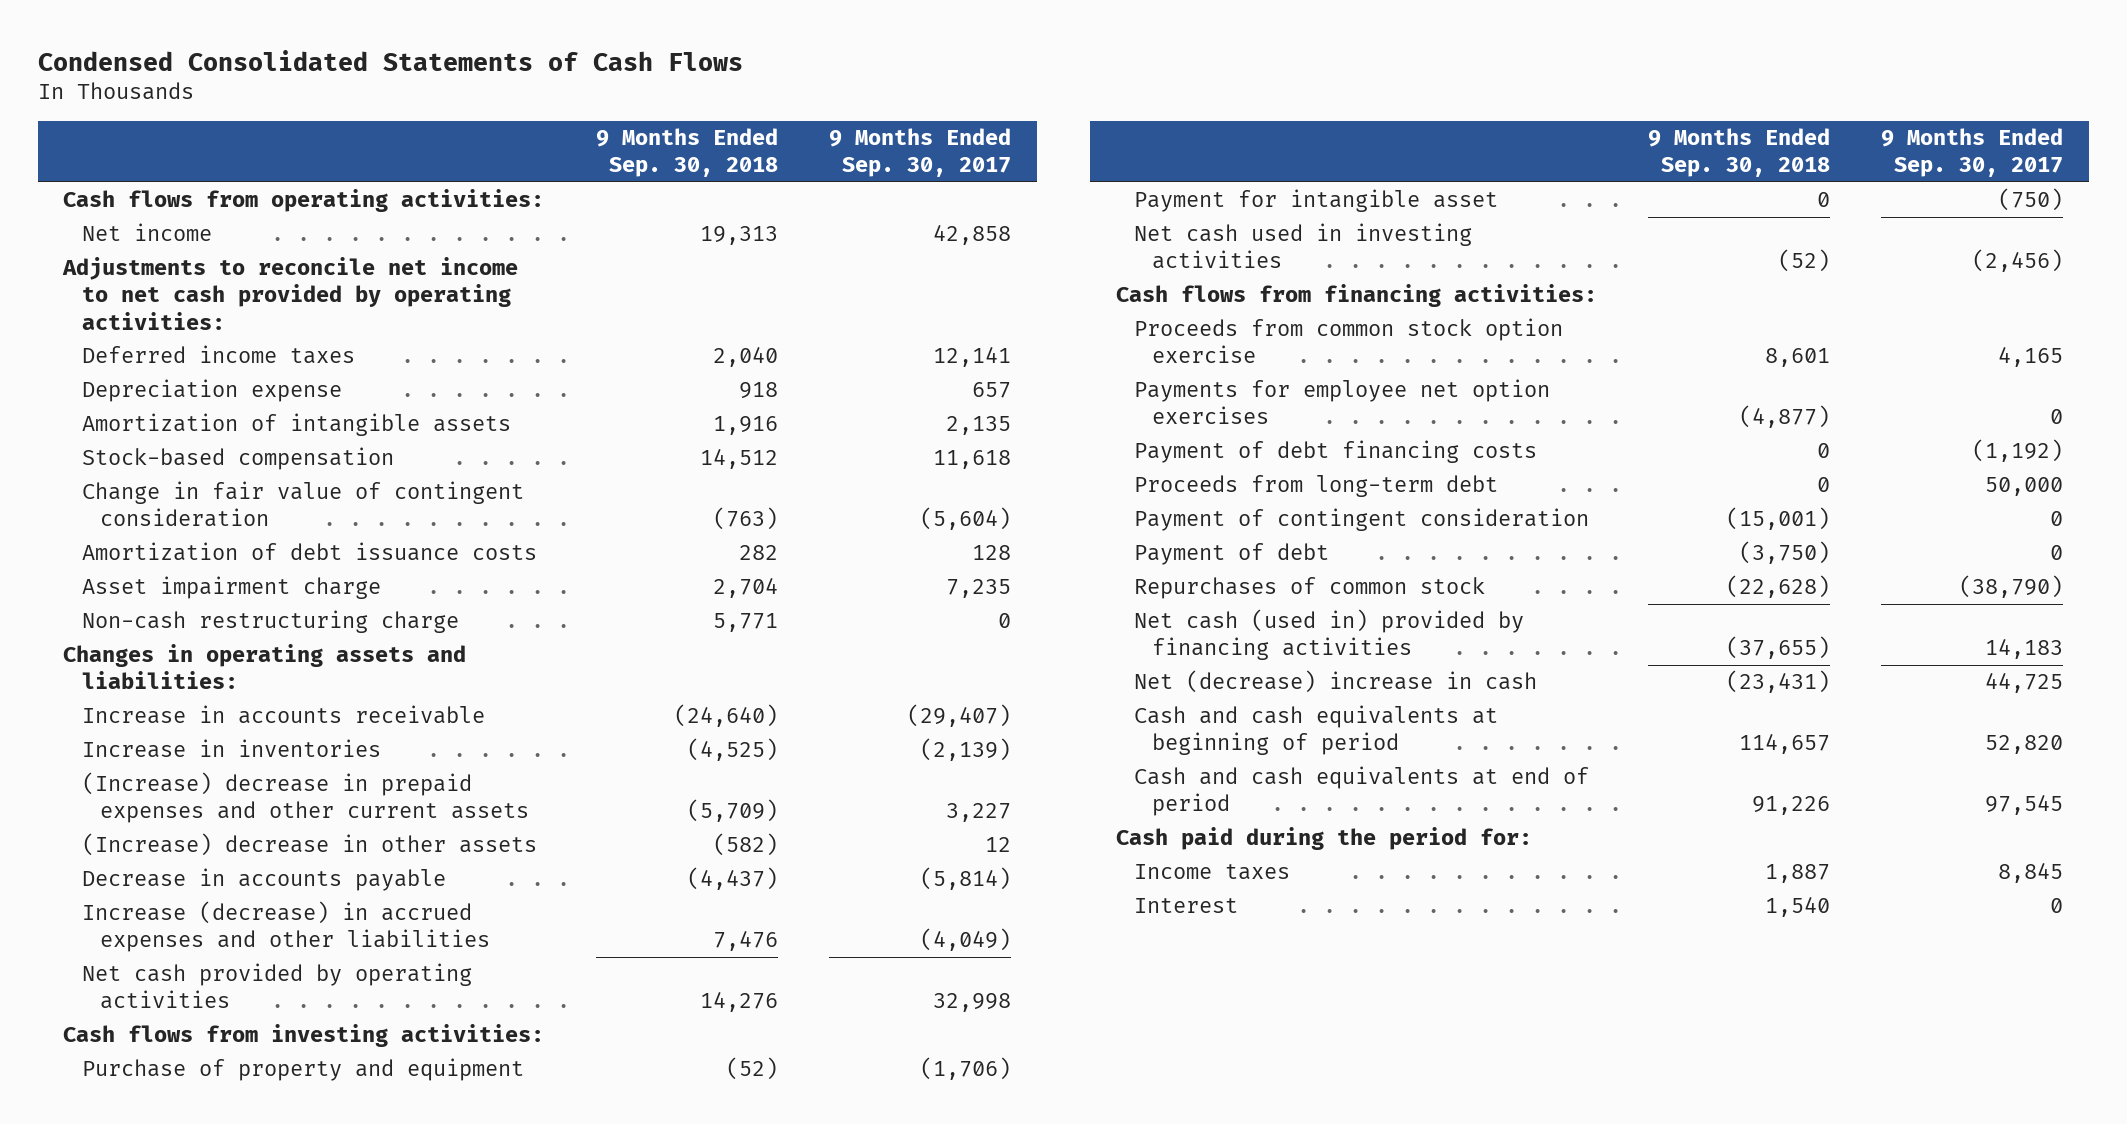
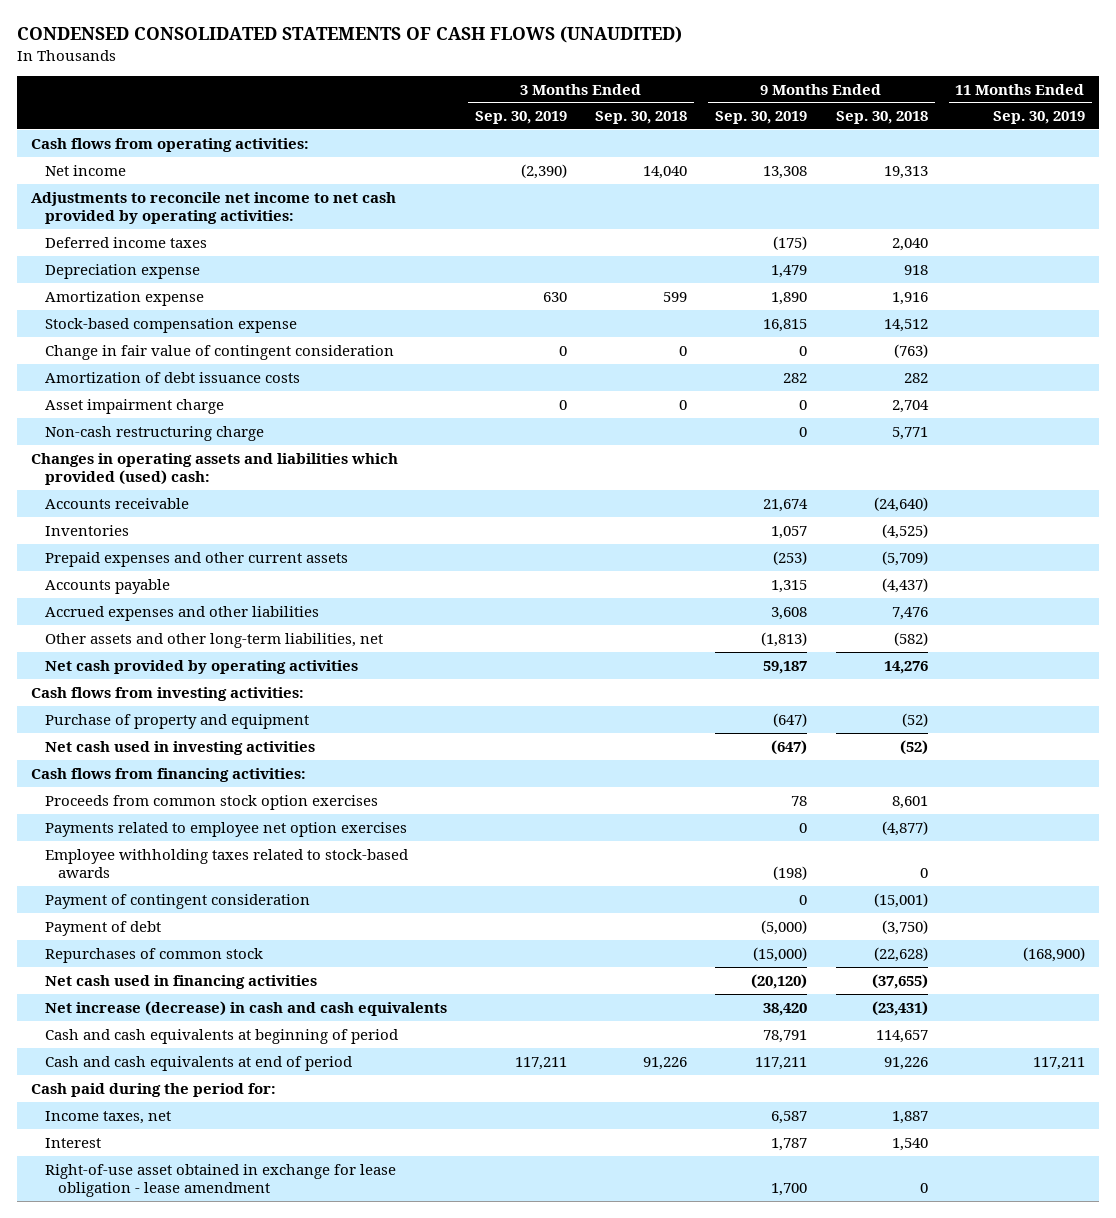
- Condensed Consolidated Statements of Cash Flows
+ CONDENSED CONSOLIDATED STATEMENTS OF CASH FLOWS (UNAUDITED)
- | 9 Months Ended Sep. 30, 2018 | 9 Months Ended Sep. 30, 2017
+ | 3 Months Ended Sep. 30, 2019 | 3 Months Ended Sep. 30, 2018 | 9 Months Ended Sep. 30, 2019 | 9 Months Ended Sep. 30, 2018 | 11 Months Ended Sep. 30, 2019
- Amortization of intangible assets | 1,916 | 2,135
- Stock-based compensation | 14,512 | 11,618
+ Amortization expense | 630 | 599 | 1,890 | 1,916 |
+ Stock-based compensation expense | | | 16,815 | 14,512 |
- Changes in operating assets and liabilities:
- Increase in accounts receivable | (24,640) | (29,407)
- Increase in inventories | (4,525) | (2,139)
- (Increase) decrease in prepaid expenses and other current assets | (5,709) | 3,227
- (Increase) decrease in other assets | (582) | 12
- Decrease in accounts payable | (4,437) | (5,814)
- Increase (decrease) in accrued expenses and other liabilities | 7,476 | (4,049)
+ Changes in operating assets and liabilities which provided (used) cash:
+ Accounts receivable | | | 21,674 | (24,640) |
+ Inventories | | | 1,057 | (4,525) |
+ Prepaid expenses and other current assets | | | (253) | (5,709) |
+ Accounts payable | | | 1,315 | (4,437) |
+ Accrued expenses and other liabilities | | | 3,608 | 7,476 |
+ Other assets and other long-term liabilities, net | | | (1,813) | (582) |
- Payment for intangible asset | 0 | (750)
- Proceeds from common stock option exercise | 8,601 | 4,165
- Payments for employee net option exercises | (4,877) | 0
- Payment of debt financing costs | 0 | (1,192)
- Proceeds from long-term debt | 0 | 50,000
+ Proceeds from common stock option exercises | | | 78 | 8,601 |
+ Payments related to employee net option exercises | | | 0 | (4,877) |
+ Employee withholding taxes related to stock-based awards | | | (198) | 0 |
- Net cash (used in) provided by financing activities | (37,655) | 14,183
- Net (decrease) increase in cash | (23,431) | 44,725
+ Net cash used in financing activities | | | (20,120) | (37,655) |
+ Net increase (decrease) in cash and cash equivalents | | | 38,420 | (23,431) |
- Income taxes | 1,887 | 8,845
+ Income taxes, net | | | 6,587 | 1,887 |
+ Right-of-use asset obtained in exchange for lease obligation - lease amendment | | | 1,700 | 0 |

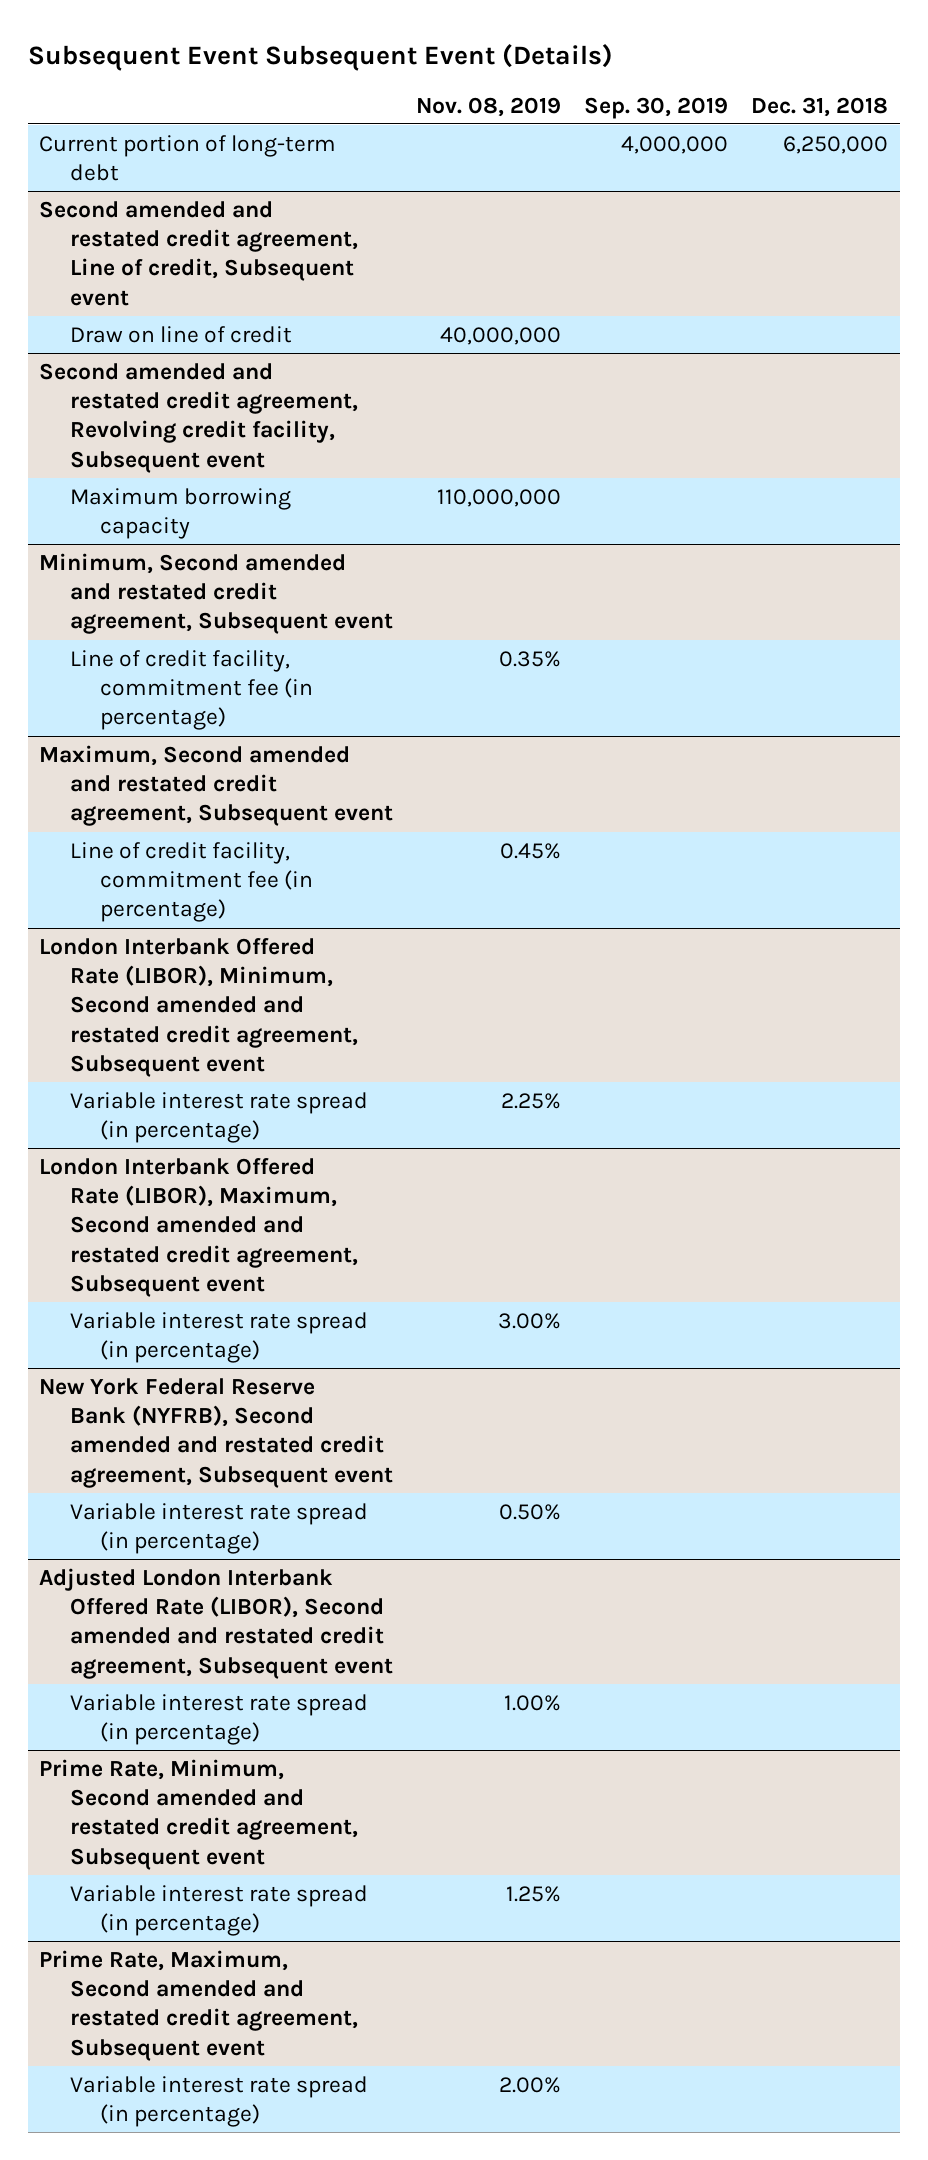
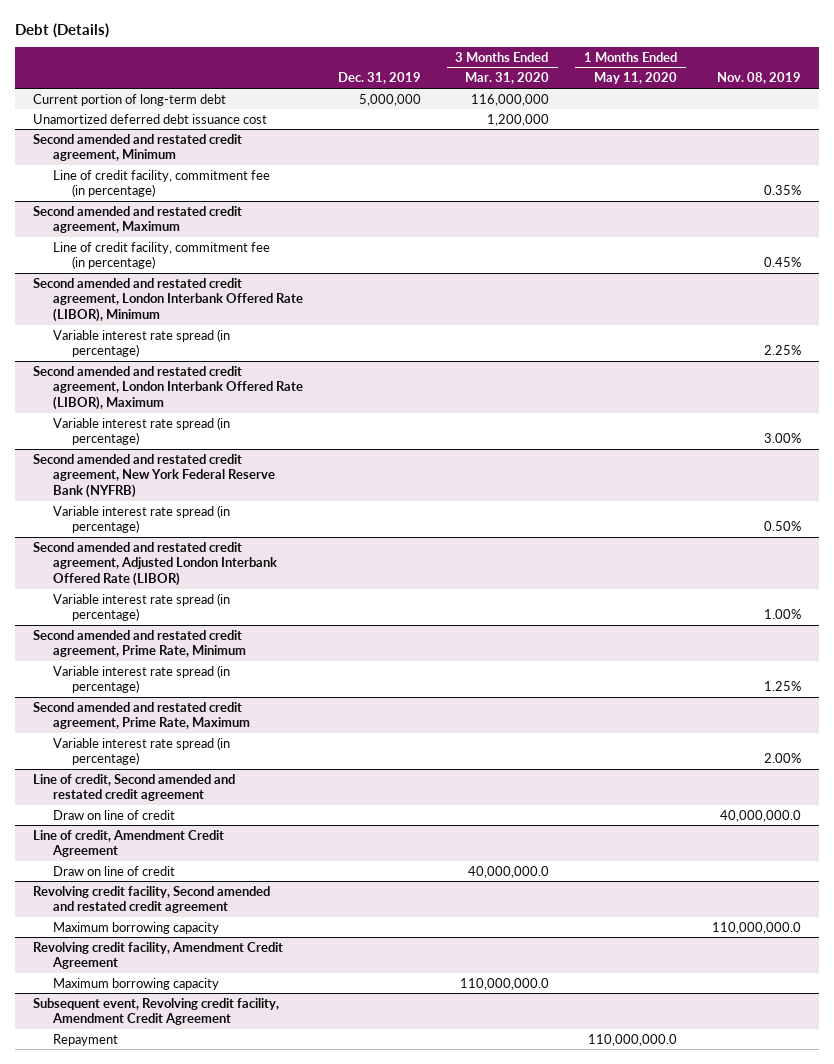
- Subsequent Event Subsequent Event (Details)
+ Debt (Details)
- | Nov. 08, 2019 | Sep. 30, 2019 | Dec. 31, 2018
+ | Dec. 31, 2019 | 3 Months Ended Mar. 31, 2020 | 1 Months Ended May 11, 2020 | Nov. 08, 2019
- Second amended and restated credit agreement, Line of credit, Subsequent event
- Draw on line of credit | 40,000,000 | |
- Second amended and restated credit agreement, Revolving credit facility, Subsequent event
- Maximum borrowing capacity | 110,000,000 | |
- Minimum, Second amended and restated credit agreement, Subsequent event
+ Unamortized deferred debt issuance cost | | 1,200,000 | |
+ Second amended and restated credit agreement, Minimum
- Maximum, Second amended and restated credit agreement, Subsequent event
+ Second amended and restated credit agreement, Maximum
- London Interbank Offered Rate (LIBOR), Minimum, Second amended and restated credit agreement, Subsequent event
+ Second amended and restated credit agreement, London Interbank Offered Rate (LIBOR), Minimum
- London Interbank Offered Rate (LIBOR), Maximum, Second amended and restated credit agreement, Subsequent event
+ Second amended and restated credit agreement, London Interbank Offered Rate (LIBOR), Maximum
- New York Federal Reserve Bank (NYFRB), Second amended and restated credit agreement, Subsequent event
+ Second amended and restated credit agreement, New York Federal Reserve Bank (NYFRB)
- Adjusted London Interbank Offered Rate (LIBOR), Second amended and restated credit agreement, Subsequent event
+ Second amended and restated credit agreement, Adjusted London Interbank Offered Rate (LIBOR)
- Prime Rate, Minimum, Second amended and restated credit agreement, Subsequent event
+ Second amended and restated credit agreement, Prime Rate, Minimum
- Prime Rate, Maximum, Second amended and restated credit agreement, Subsequent event
+ Second amended and restated credit agreement, Prime Rate, Maximum
+ Line of credit, Second amended and restated credit agreement
+ Draw on line of credit | | | | 40,000,000.0
+ Line of credit, Amendment Credit Agreement
+ Draw on line of credit | | 40,000,000.0 | |
+ Revolving credit facility, Second amended and restated credit agreement
+ Maximum borrowing capacity | | | | 110,000,000.0
+ Revolving credit facility, Amendment Credit Agreement
+ Maximum borrowing capacity | | 110,000,000.0 | |
+ Subsequent event, Revolving credit facility, Amendment Credit Agreement
+ Repayment | | | 110,000,000.0 |

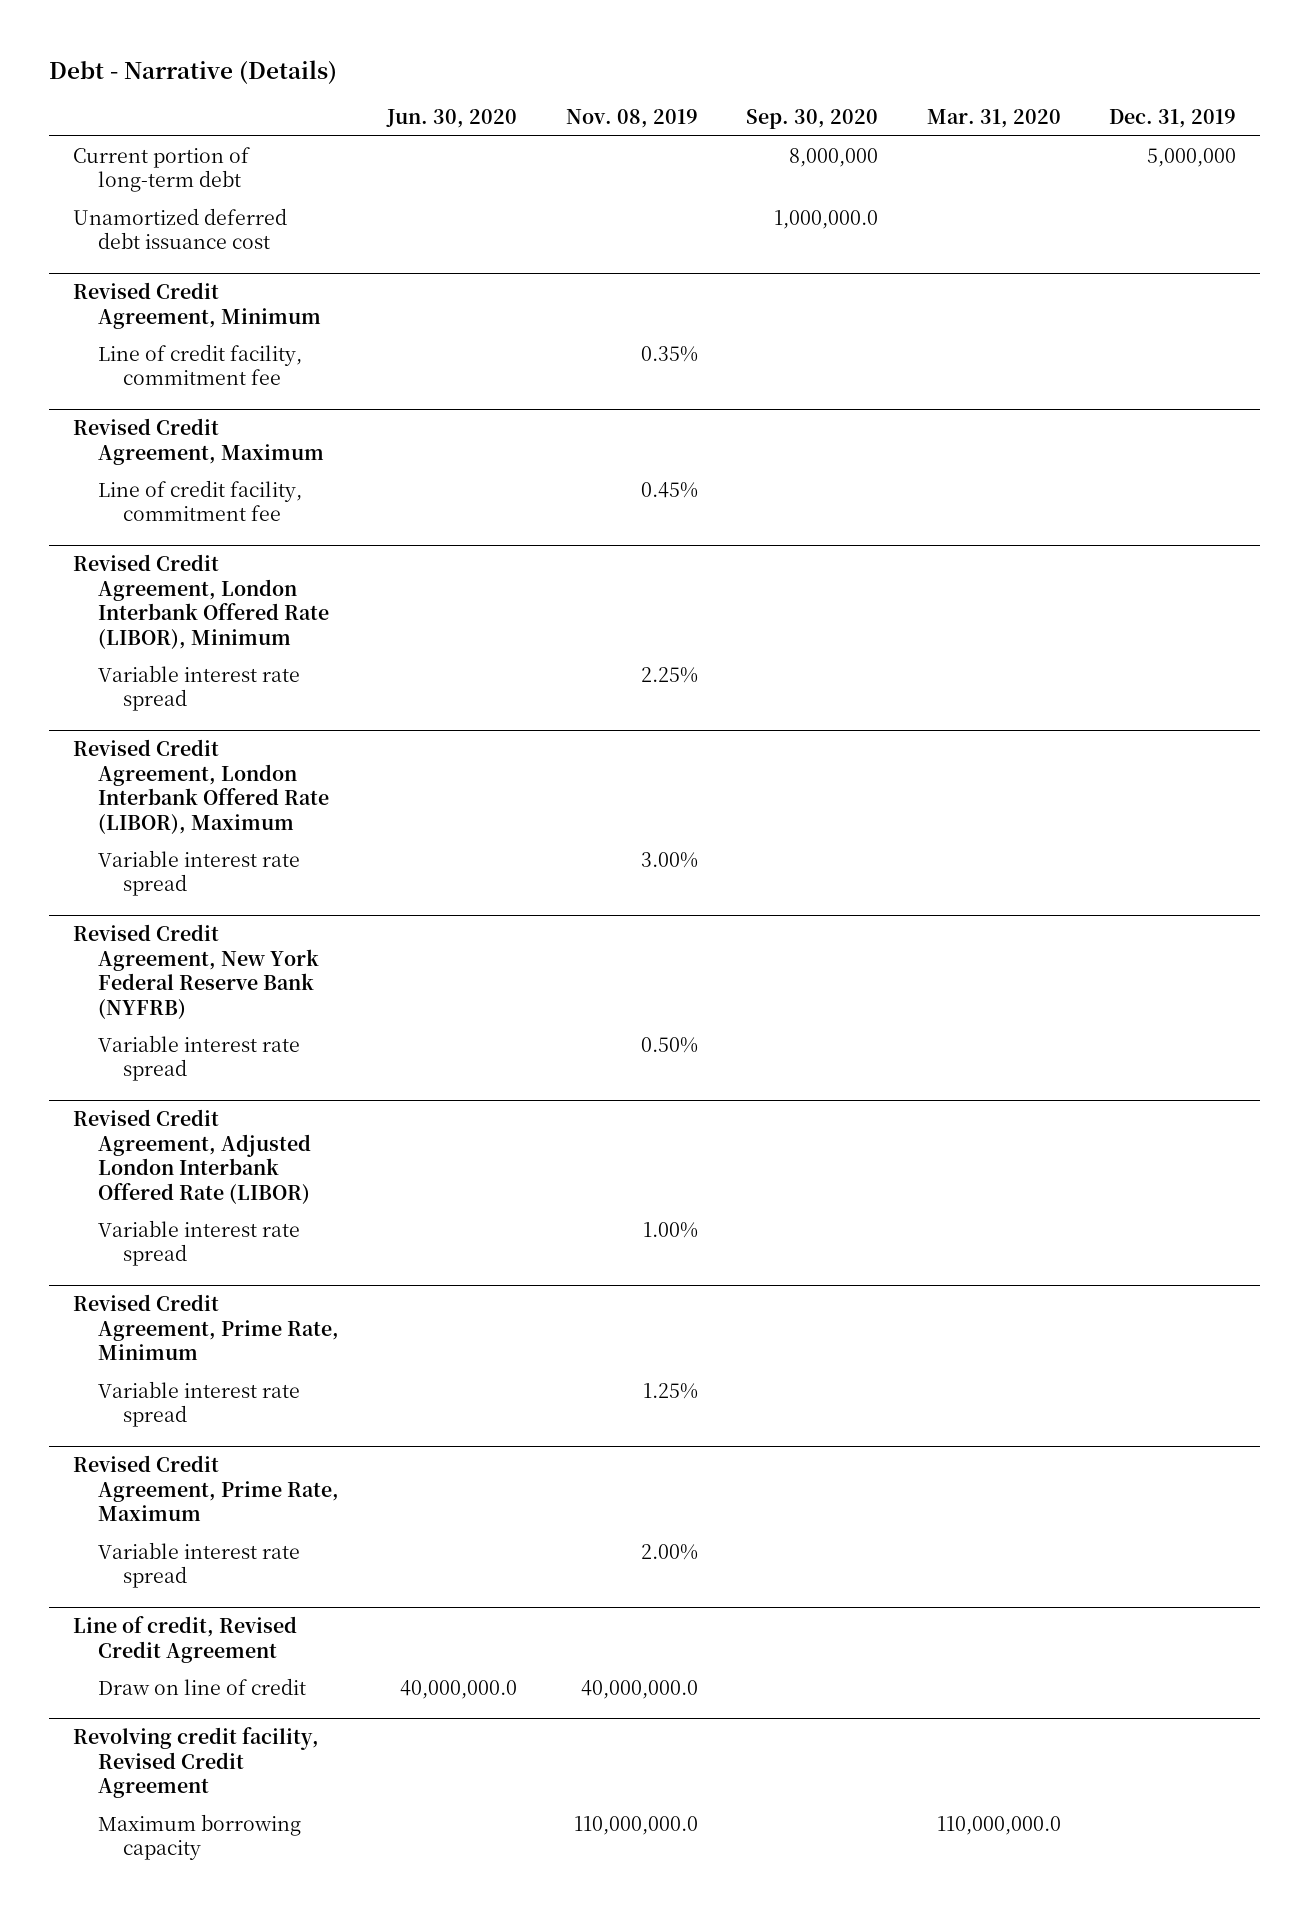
- Debt (Details)
+ Debt - Narrative (Details)
- | Dec. 31, 2019 | 3 Months Ended Mar. 31, 2020 | 1 Months Ended May 11, 2020 | Nov. 08, 2019
+ | Jun. 30, 2020 | Nov. 08, 2019 | Sep. 30, 2020 | Mar. 31, 2020 | Dec. 31, 2019
- Second amended and restated credit agreement, Minimum
- Line of credit facility, commitment fee (in percentage) | | | | 0.35%
- Second amended and restated credit agreement, Maximum
- Line of credit facility, commitment fee (in percentage) | | | | 0.45%
- Second amended and restated credit agreement, London Interbank Offered Rate (LIBOR), Minimum
- Variable interest rate spread (in percentage) | | | | 2.25%
- Second amended and restated credit agreement, London Interbank Offered Rate (LIBOR), Maximum
- Variable interest rate spread (in percentage) | | | | 3.00%
- Second amended and restated credit agreement, New York Federal Reserve Bank (NYFRB)
- Variable interest rate spread (in percentage) | | | | 0.50%
- Second amended and restated credit agreement, Adjusted London Interbank Offered Rate (LIBOR)
- Variable interest rate spread (in percentage) | | | | 1.00%
- Second amended and restated credit agreement, Prime Rate, Minimum
- Variable interest rate spread (in percentage) | | | | 1.25%
- Second amended and restated credit agreement, Prime Rate, Maximum
- Variable interest rate spread (in percentage) | | | | 2.00%
- Line of credit, Second amended and restated credit agreement
+ Revised Credit Agreement, Minimum
+ Line of credit facility, commitment fee | | 0.35% | | |
+ Revised Credit Agreement, Maximum
+ Line of credit facility, commitment fee | | 0.45% | | |
+ Revised Credit Agreement, London Interbank Offered Rate (LIBOR), Minimum
+ Variable interest rate spread | | 2.25% | | |
+ Revised Credit Agreement, London Interbank Offered Rate (LIBOR), Maximum
+ Variable interest rate spread | | 3.00% | | |
+ Revised Credit Agreement, New York Federal Reserve Bank (NYFRB)
+ Variable interest rate spread | | 0.50% | | |
+ Revised Credit Agreement, Adjusted London Interbank Offered Rate (LIBOR)
+ Variable interest rate spread | | 1.00% | | |
+ Revised Credit Agreement, Prime Rate, Minimum
+ Variable interest rate spread | | 1.25% | | |
+ Revised Credit Agreement, Prime Rate, Maximum
+ Variable interest rate spread | | 2.00% | | |
+ Line of credit, Revised Credit Agreement
- Line of credit, Amendment Credit Agreement
- Draw on line of credit | | 40,000,000.0 | |
- Revolving credit facility, Second amended and restated credit agreement
+ Revolving credit facility, Revised Credit Agreement
- Revolving credit facility, Amendment Credit Agreement
- Maximum borrowing capacity | | 110,000,000.0 | |
- Subsequent event, Revolving credit facility, Amendment Credit Agreement
- Repayment | | | 110,000,000.0 |

